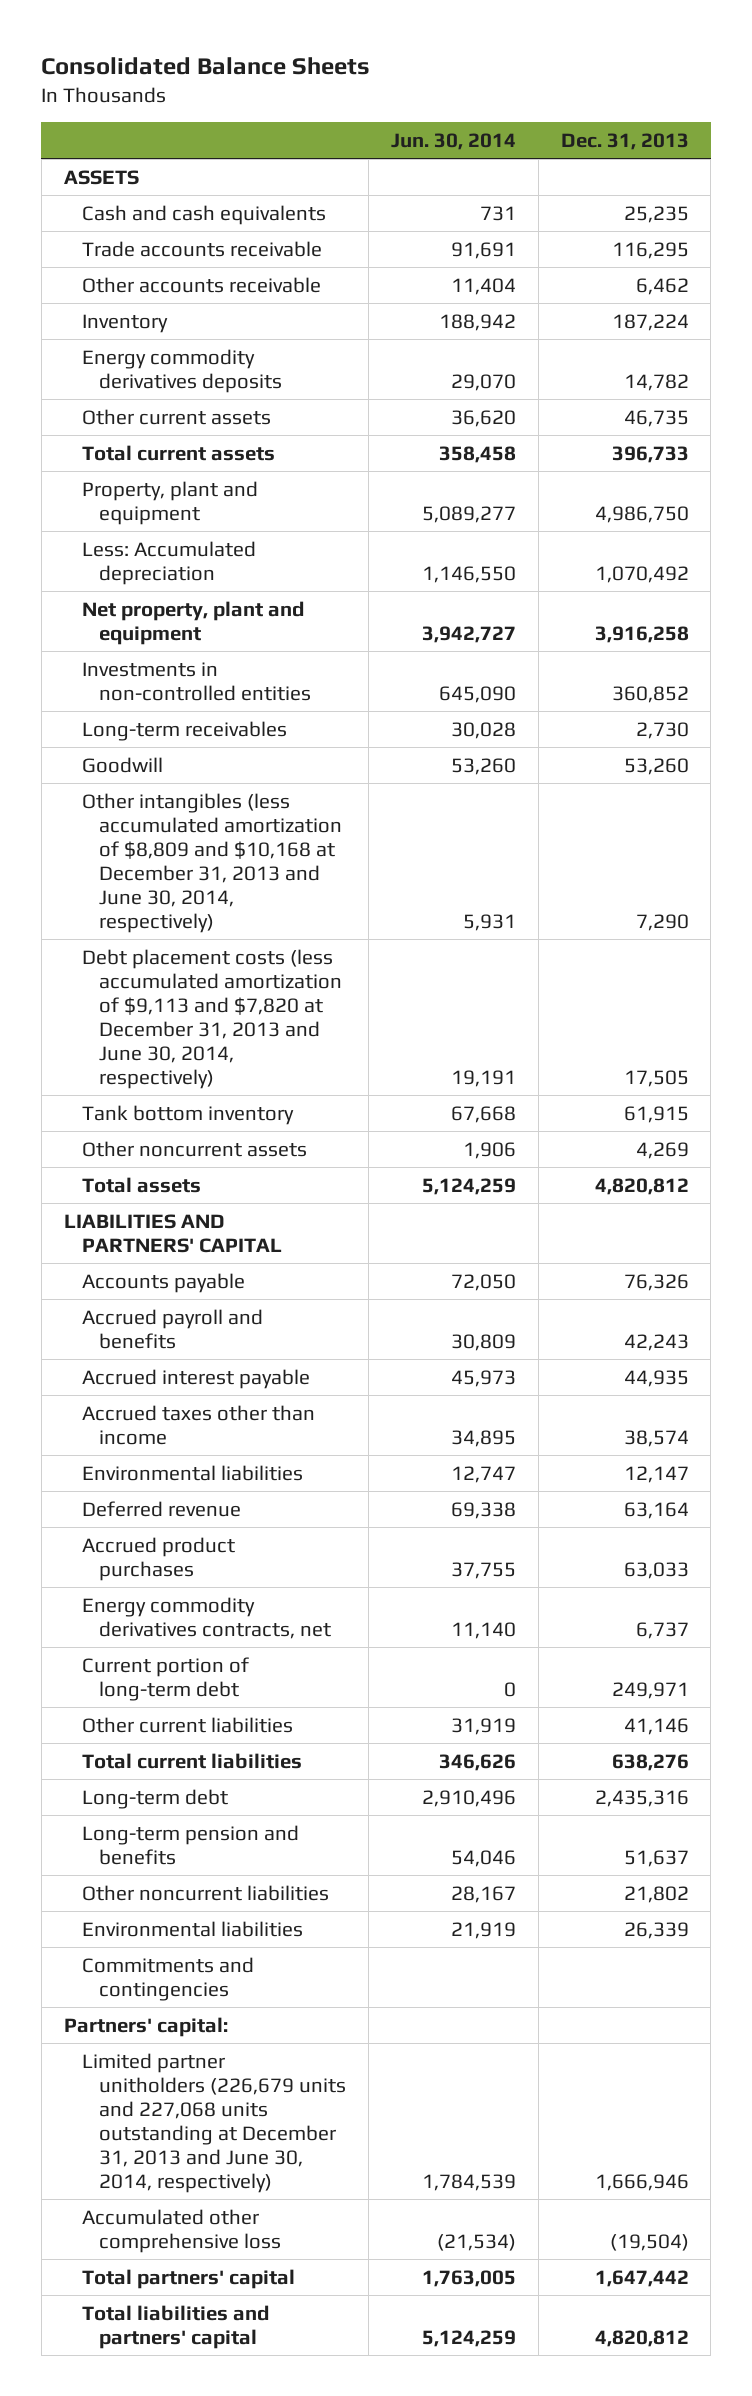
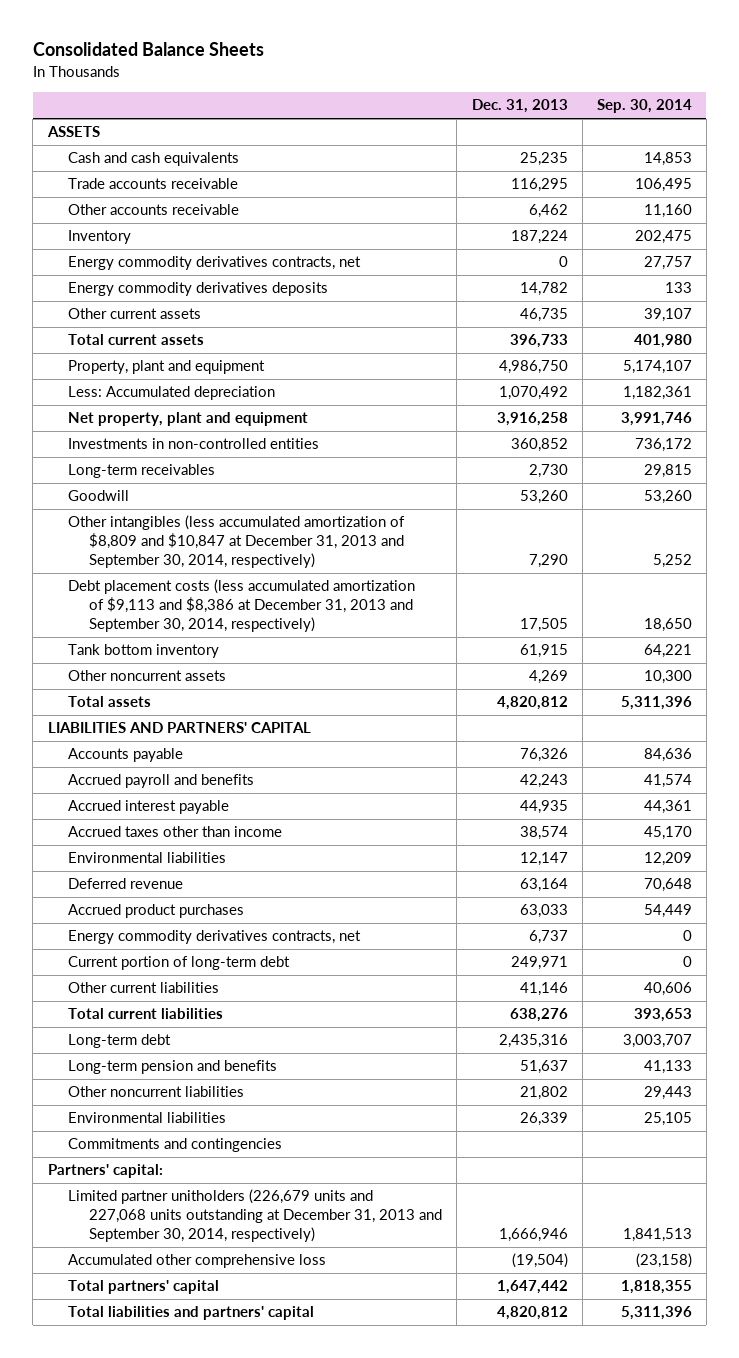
- | Jun. 30, 2014 | Dec. 31, 2013
+ | Dec. 31, 2013 | Sep. 30, 2014
+ Energy commodity derivatives contracts, net | 0 | 27,757
- Other intangibles (less accumulated amortization of $8,809 and $10,168 at December 31, 2013 and June 30, 2014, respectively) | 5,931 | 7,290
- Debt placement costs (less accumulated amortization of $9,113 and $7,820 at December 31, 2013 and June 30, 2014, respectively) | 19,191 | 17,505
+ Other intangibles (less accumulated amortization of $8,809 and $10,847 at December 31, 2013 and September 30, 2014, respectively) | 7,290 | 5,252
+ Debt placement costs (less accumulated amortization of $9,113 and $8,386 at December 31, 2013 and September 30, 2014, respectively) | 17,505 | 18,650
- Limited partner unitholders (226,679 units and 227,068 units outstanding at December 31, 2013 and June 30, 2014, respectively) | 1,784,539 | 1,666,946
+ Limited partner unitholders (226,679 units and 227,068 units outstanding at December 31, 2013 and September 30, 2014, respectively) | 1,666,946 | 1,841,513

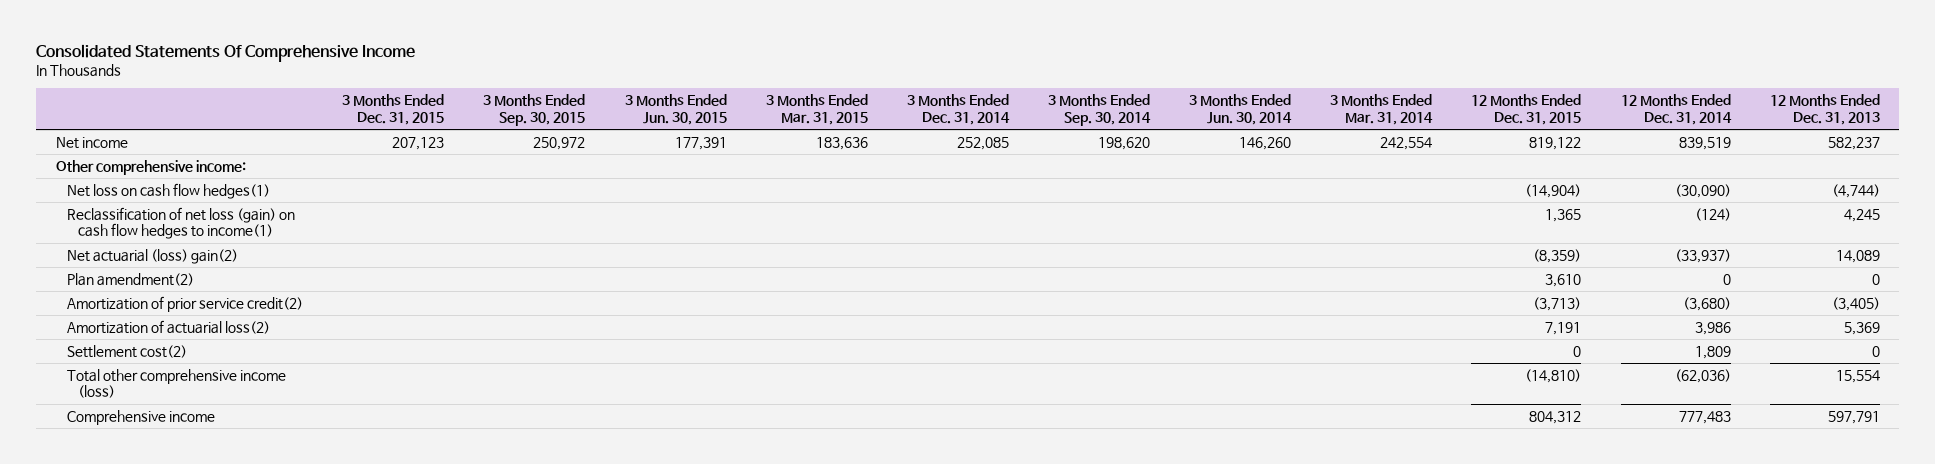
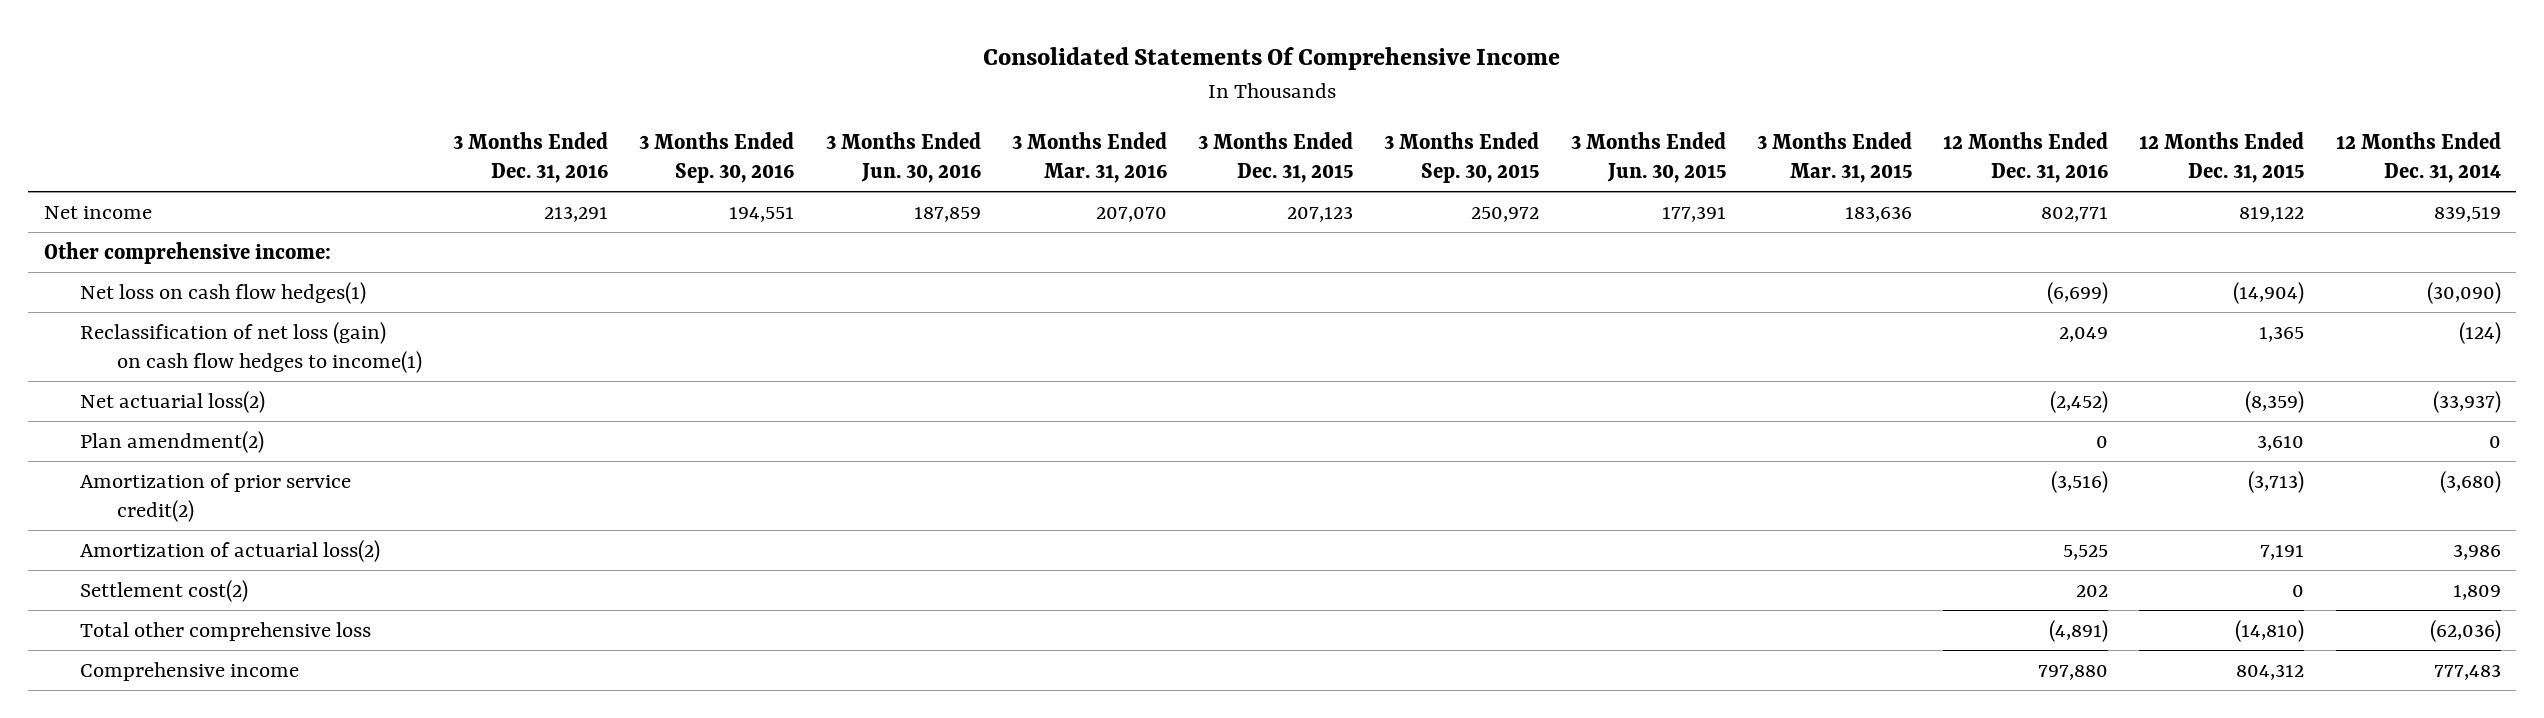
- | 3 Months Ended Dec. 31, 2015 | 3 Months Ended Sep. 30, 2015 | 3 Months Ended Jun. 30, 2015 | 3 Months Ended Mar. 31, 2015 | 3 Months Ended Dec. 31, 2014 | 3 Months Ended Sep. 30, 2014 | 3 Months Ended Jun. 30, 2014 | 3 Months Ended Mar. 31, 2014 | 12 Months Ended Dec. 31, 2015 | 12 Months Ended Dec. 31, 2014 | 12 Months Ended Dec. 31, 2013
+ | 3 Months Ended Dec. 31, 2016 | 3 Months Ended Sep. 30, 2016 | 3 Months Ended Jun. 30, 2016 | 3 Months Ended Mar. 31, 2016 | 3 Months Ended Dec. 31, 2015 | 3 Months Ended Sep. 30, 2015 | 3 Months Ended Jun. 30, 2015 | 3 Months Ended Mar. 31, 2015 | 12 Months Ended Dec. 31, 2016 | 12 Months Ended Dec. 31, 2015 | 12 Months Ended Dec. 31, 2014
- Net actuarial (loss) gain(2) | | | | | | | | | (8,359) | (33,937) | 14,089
+ Net actuarial loss(2) | | | | | | | | | (2,452) | (8,359) | (33,937)
- Total other comprehensive income (loss) | | | | | | | | | (14,810) | (62,036) | 15,554
+ Total other comprehensive loss | | | | | | | | | (4,891) | (14,810) | (62,036)

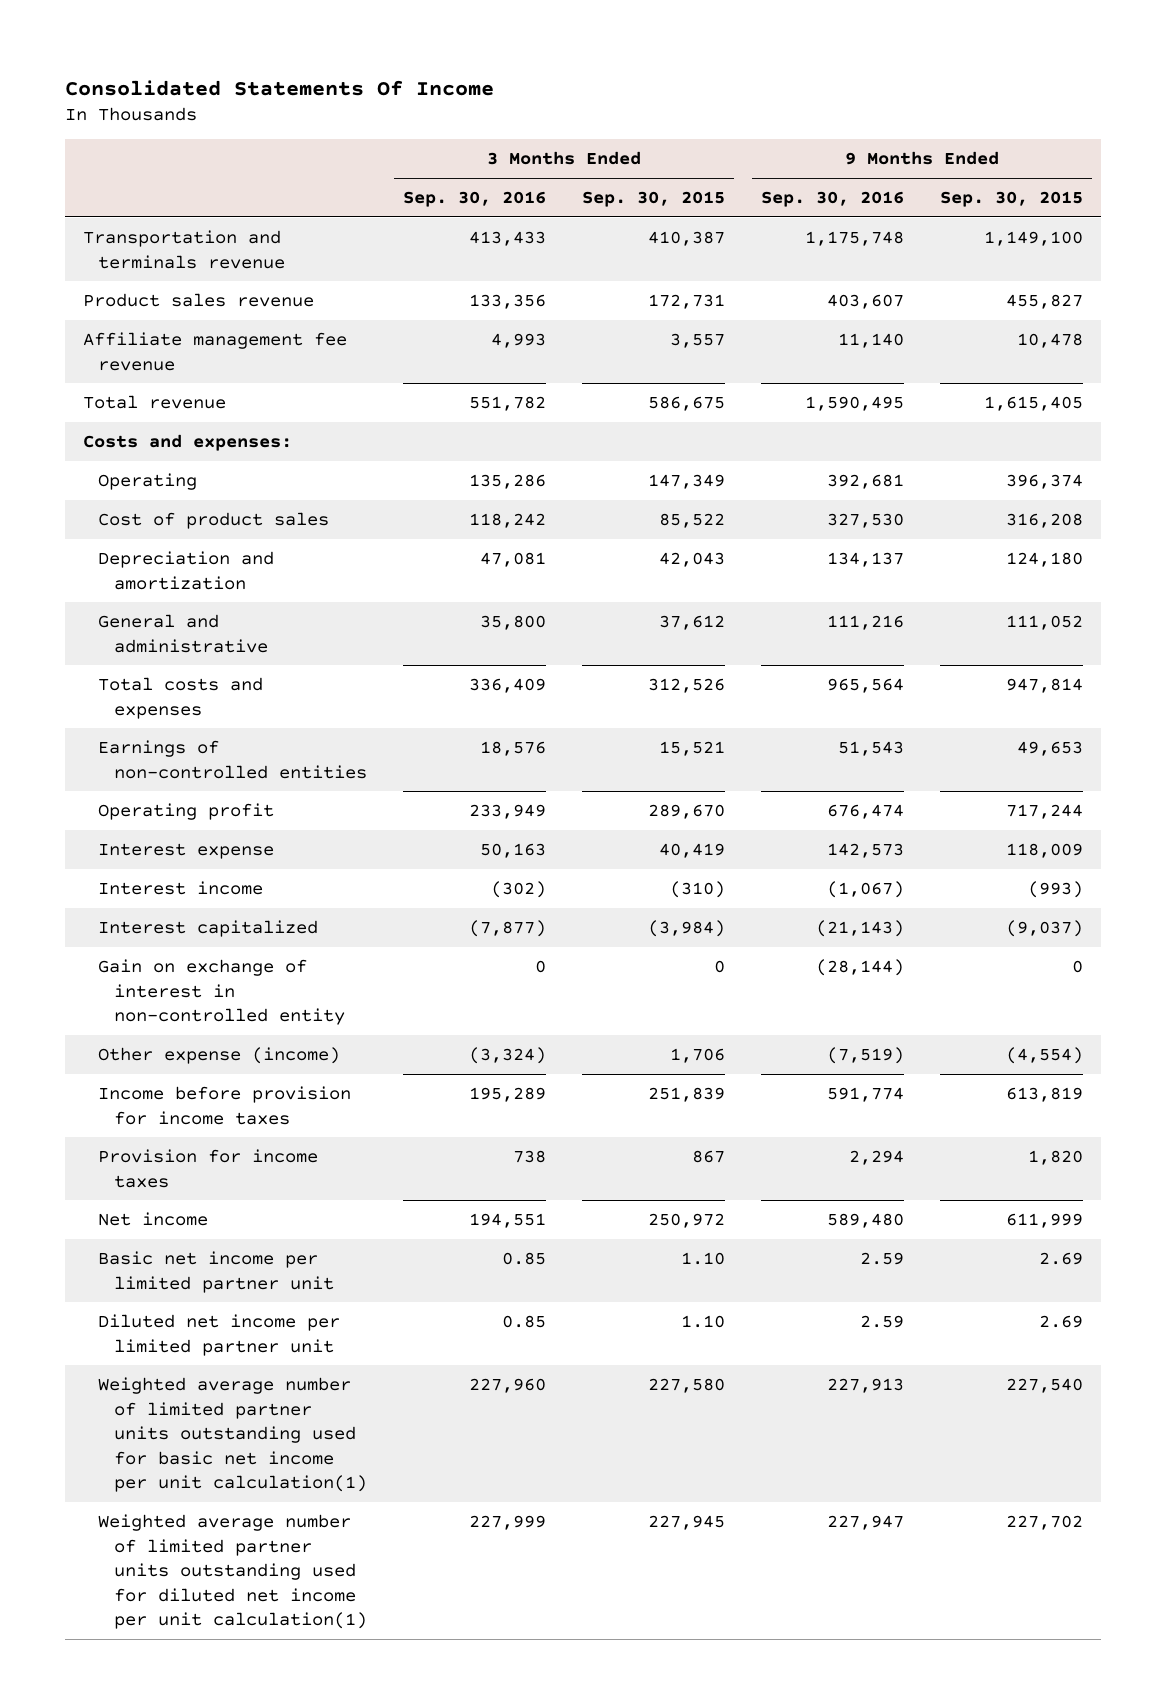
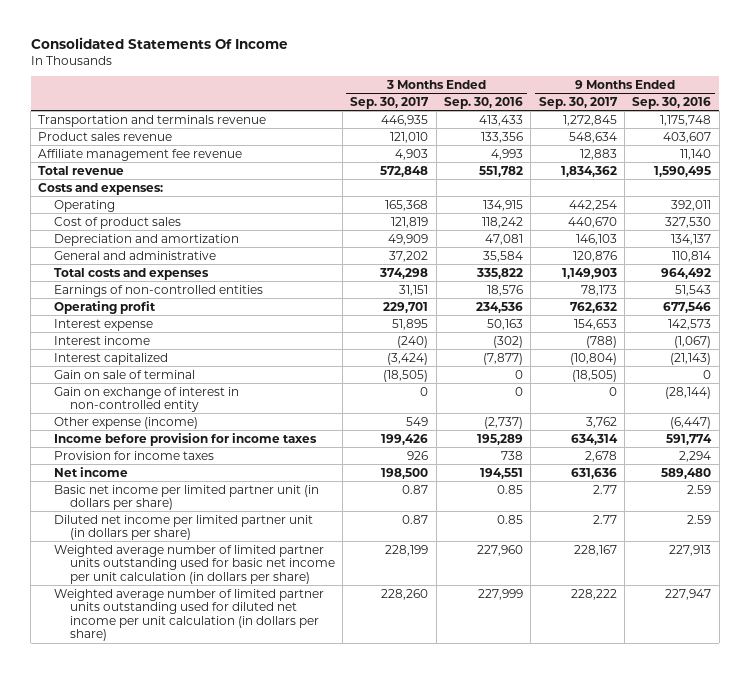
- | 3 Months Ended Sep. 30, 2016 | 3 Months Ended Sep. 30, 2015 | 9 Months Ended Sep. 30, 2016 | 9 Months Ended Sep. 30, 2015
+ | 3 Months Ended Sep. 30, 2017 | 3 Months Ended Sep. 30, 2016 | 9 Months Ended Sep. 30, 2017 | 9 Months Ended Sep. 30, 2016
- Operating | 135,286 | 147,349 | 392,681 | 396,374
+ Operating | 165,368 | 134,915 | 442,254 | 392,011
- General and administrative | 35,800 | 37,612 | 111,216 | 111,052
- Total costs and expenses | 336,409 | 312,526 | 965,564 | 947,814
+ General and administrative | 37,202 | 35,584 | 120,876 | 110,814
+ Total costs and expenses | 374,298 | 335,822 | 1,149,903 | 964,492
- Operating profit | 233,949 | 289,670 | 676,474 | 717,244
+ Operating profit | 229,701 | 234,536 | 762,632 | 677,546
+ Gain on sale of terminal | (18,505) | 0 | (18,505) | 0
- Other expense (income) | (3,324) | 1,706 | (7,519) | (4,554)
+ Other expense (income) | 549 | (2,737) | 3,762 | (6,447)
- Basic net income per limited partner unit | 0.85 | 1.10 | 2.59 | 2.69
- Diluted net income per limited partner unit | 0.85 | 1.10 | 2.59 | 2.69
- Weighted average number of limited partner units outstanding used for basic net income per unit calculation(1) | 227,960 | 227,580 | 227,913 | 227,540
- Weighted average number of limited partner units outstanding used for diluted net income per unit calculation(1) | 227,999 | 227,945 | 227,947 | 227,702
+ Basic net income per limited partner unit (in dollars per share) | 0.87 | 0.85 | 2.77 | 2.59
+ Diluted net income per limited partner unit (in dollars per share) | 0.87 | 0.85 | 2.77 | 2.59
+ Weighted average number of limited partner units outstanding used for basic net income per unit calculation (in dollars per share) | 228,199 | 227,960 | 228,167 | 227,913
+ Weighted average number of limited partner units outstanding used for diluted net income per unit calculation (in dollars per share) | 228,260 | 227,999 | 228,222 | 227,947

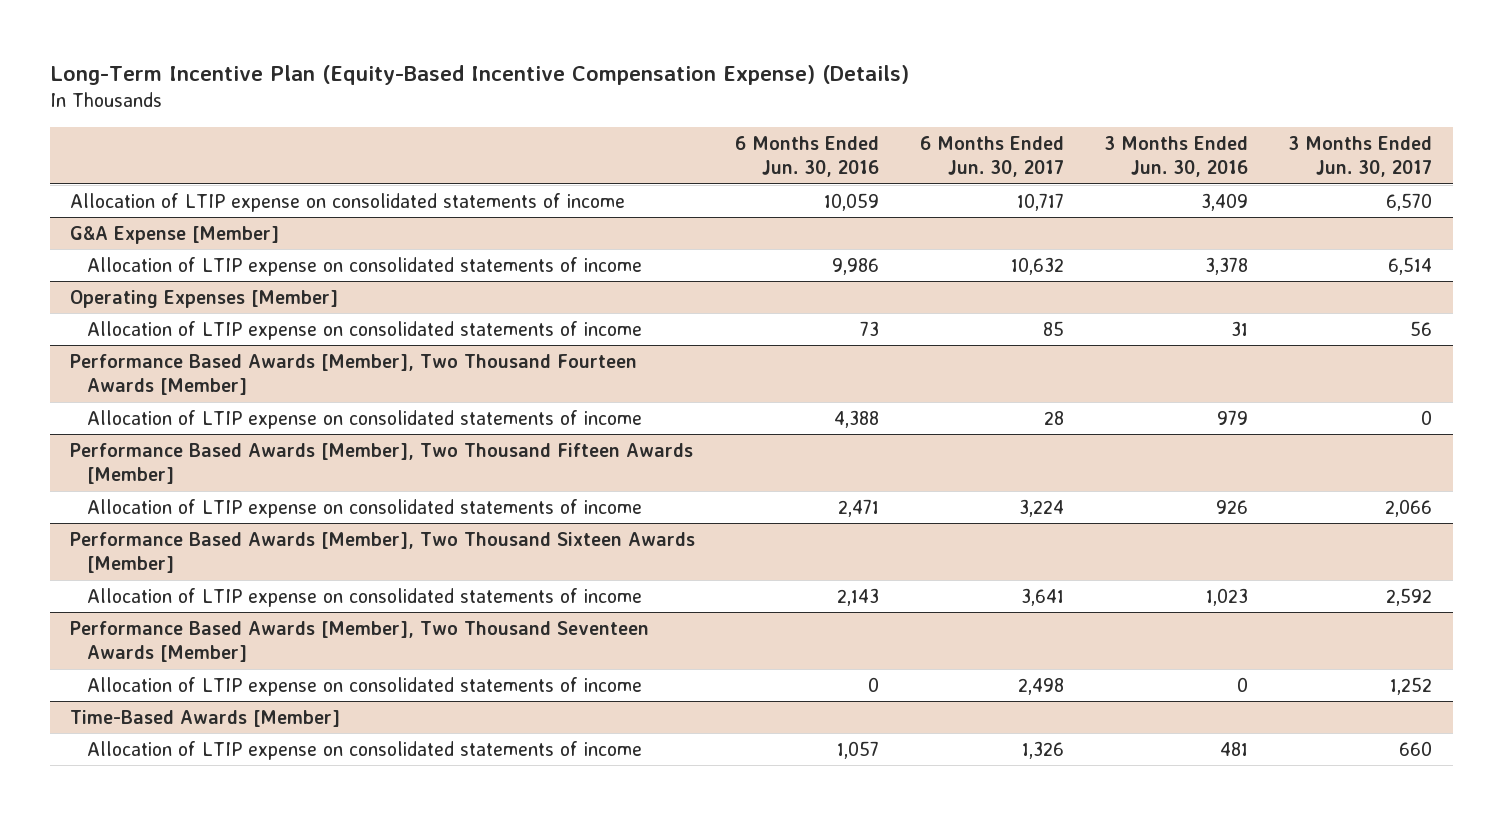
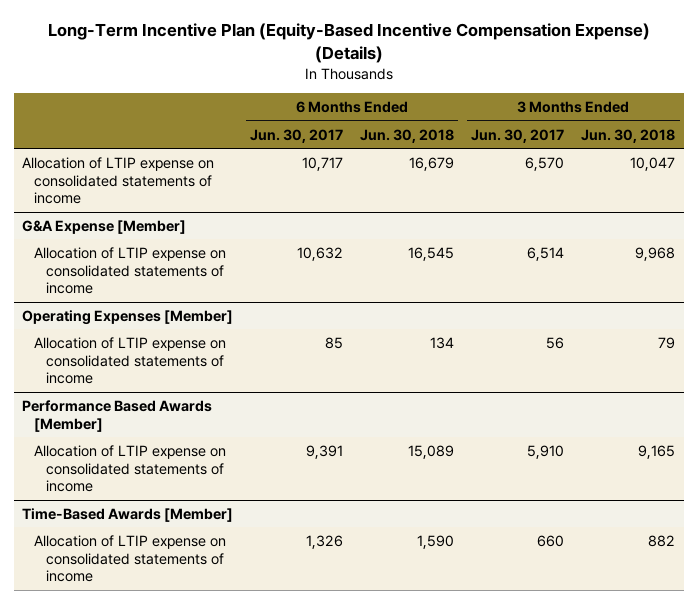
- | 6 Months Ended Jun. 30, 2016 | 6 Months Ended Jun. 30, 2017 | 3 Months Ended Jun. 30, 2016 | 3 Months Ended Jun. 30, 2017
+ | 6 Months Ended Jun. 30, 2017 | 6 Months Ended Jun. 30, 2018 | 3 Months Ended Jun. 30, 2017 | 3 Months Ended Jun. 30, 2018
- Performance Based Awards [Member], Two Thousand Fourteen Awards [Member]
- Allocation of LTIP expense on consolidated statements of income | 4,388 | 28 | 979 | 0
- Performance Based Awards [Member], Two Thousand Fifteen Awards [Member]
- Allocation of LTIP expense on consolidated statements of income | 2,471 | 3,224 | 926 | 2,066
- Performance Based Awards [Member], Two Thousand Sixteen Awards [Member]
- Allocation of LTIP expense on consolidated statements of income | 2,143 | 3,641 | 1,023 | 2,592
- Performance Based Awards [Member], Two Thousand Seventeen Awards [Member]
- Allocation of LTIP expense on consolidated statements of income | 0 | 2,498 | 0 | 1,252
+ Performance Based Awards [Member]
+ Allocation of LTIP expense on consolidated statements of income | 9,391 | 15,089 | 5,910 | 9,165

